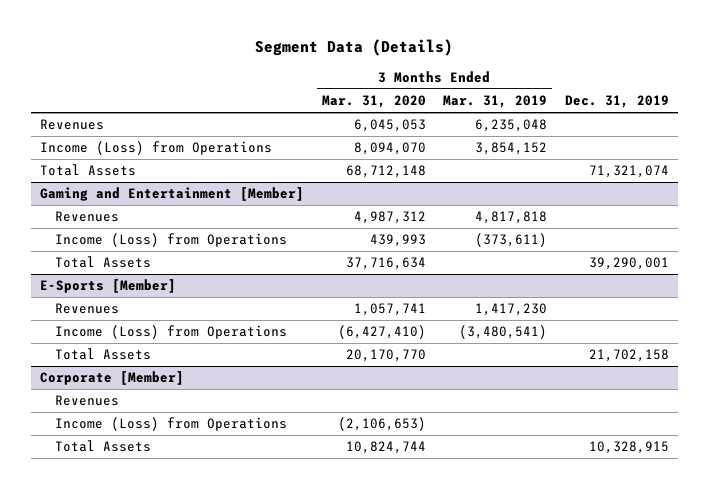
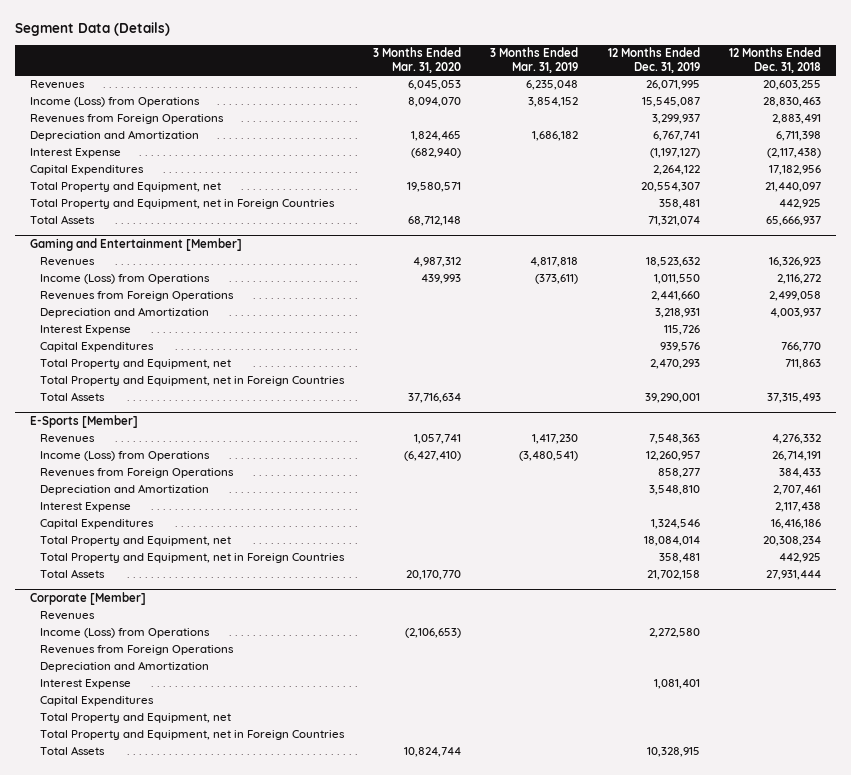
- | 3 Months Ended Mar. 31, 2020 | 3 Months Ended Mar. 31, 2019 | Dec. 31, 2019
+ | 3 Months Ended Mar. 31, 2020 | 3 Months Ended Mar. 31, 2019 | 12 Months Ended Dec. 31, 2019 | 12 Months Ended Dec. 31, 2018
+ Revenues from Foreign Operations | | | 3,299,937 | 2,883,491
+ Depreciation and Amortization | 1,824,465 | 1,686,182 | 6,767,741 | 6,711,398
+ Interest Expense | (682,940) | | (1,197,127) | (2,117,438)
+ Capital Expenditures | | | 2,264,122 | 17,182,956
+ Total Property and Equipment, net | 19,580,571 | | 20,554,307 | 21,440,097
+ Total Property and Equipment, net in Foreign Countries | | | 358,481 | 442,925
@ Gaming and Entertainment [Member]
+ Revenues from Foreign Operations | | | 2,441,660 | 2,499,058
+ Depreciation and Amortization | | | 3,218,931 | 4,003,937
+ Interest Expense | | | 115,726 |
+ Capital Expenditures | | | 939,576 | 766,770
+ Total Property and Equipment, net | | | 2,470,293 | 711,863
+ Total Property and Equipment, net in Foreign Countries
@ E-Sports [Member]
+ Revenues from Foreign Operations | | | 858,277 | 384,433
+ Depreciation and Amortization | | | 3,548,810 | 2,707,461
+ Interest Expense | | | | 2,117,438
+ Capital Expenditures | | | 1,324,546 | 16,416,186
+ Total Property and Equipment, net | | | 18,084,014 | 20,308,234
+ Total Property and Equipment, net in Foreign Countries | | | 358,481 | 442,925
@ Corporate [Member]
+ Revenues from Foreign Operations
+ Depreciation and Amortization
+ Interest Expense | | | 1,081,401 |
+ Capital Expenditures
+ Total Property and Equipment, net
+ Total Property and Equipment, net in Foreign Countries

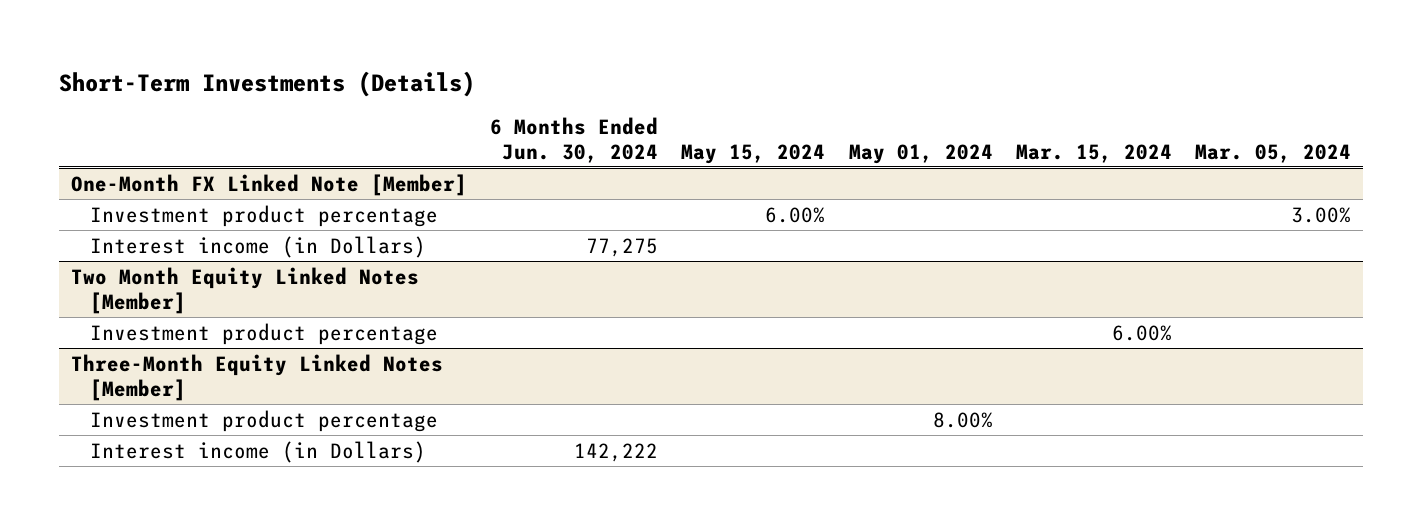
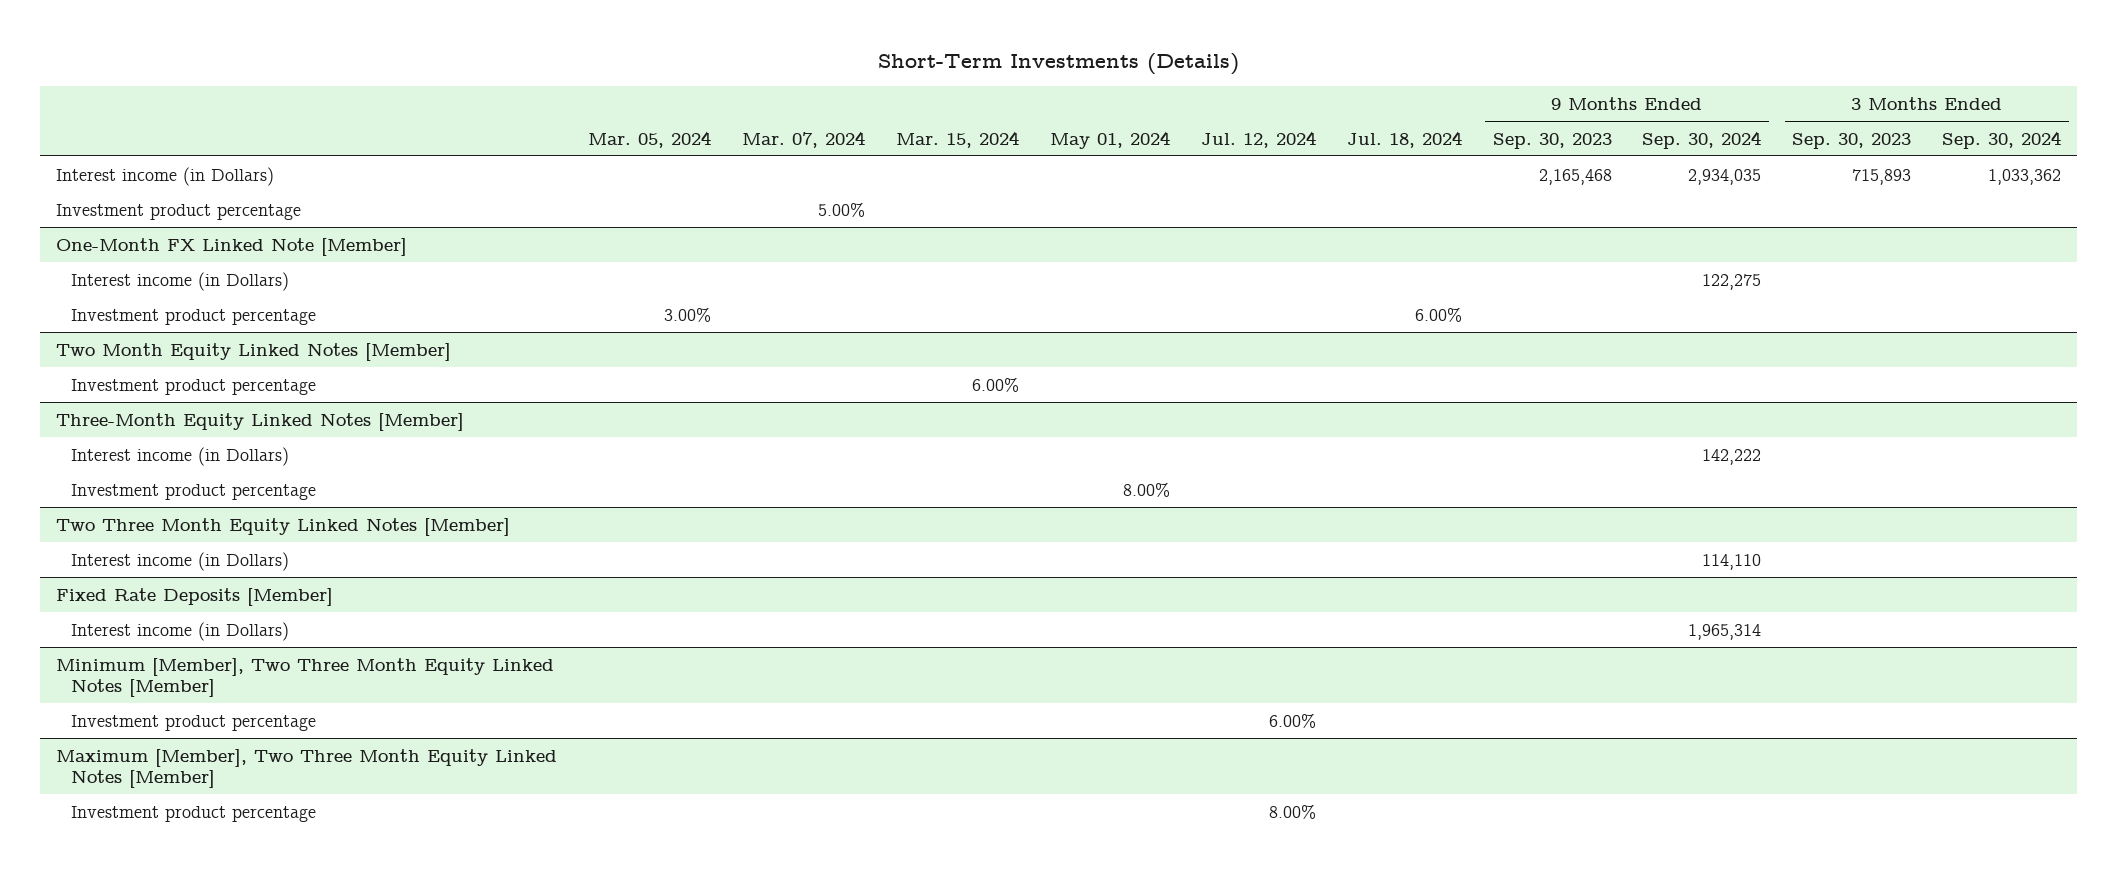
- | 6 Months Ended Jun. 30, 2024 | May 15, 2024 | May 01, 2024 | Mar. 15, 2024 | Mar. 05, 2024
+ | Mar. 05, 2024 | Mar. 07, 2024 | Mar. 15, 2024 | May 01, 2024 | Jul. 12, 2024 | Jul. 18, 2024 | 9 Months Ended Sep. 30, 2023 | 9 Months Ended Sep. 30, 2024 | 3 Months Ended Sep. 30, 2023 | 3 Months Ended Sep. 30, 2024
+ Interest income (in Dollars) | | | | | | | 2,165,468 | 2,934,035 | 715,893 | 1,033,362
+ Investment product percentage | | 5.00% | | | | | | | |
@ One-Month FX Linked Note [Member]
moved down: Investment product percentage | 3.00% | | | | | 6.00% | | | |
@ Three-Month Equity Linked Notes [Member]
moved down: Investment product percentage | | | | 8.00% | | | | | |
+ Two Three Month Equity Linked Notes [Member]
+ Interest income (in Dollars) | | | | | | | | 114,110 | |
+ Fixed Rate Deposits [Member]
+ Interest income (in Dollars) | | | | | | | | 1,965,314 | |
+ Minimum [Member], Two Three Month Equity Linked Notes [Member]
+ Investment product percentage | | | | | 6.00% | | | | |
+ Maximum [Member], Two Three Month Equity Linked Notes [Member]
+ Investment product percentage | | | | | 8.00% | | | | |

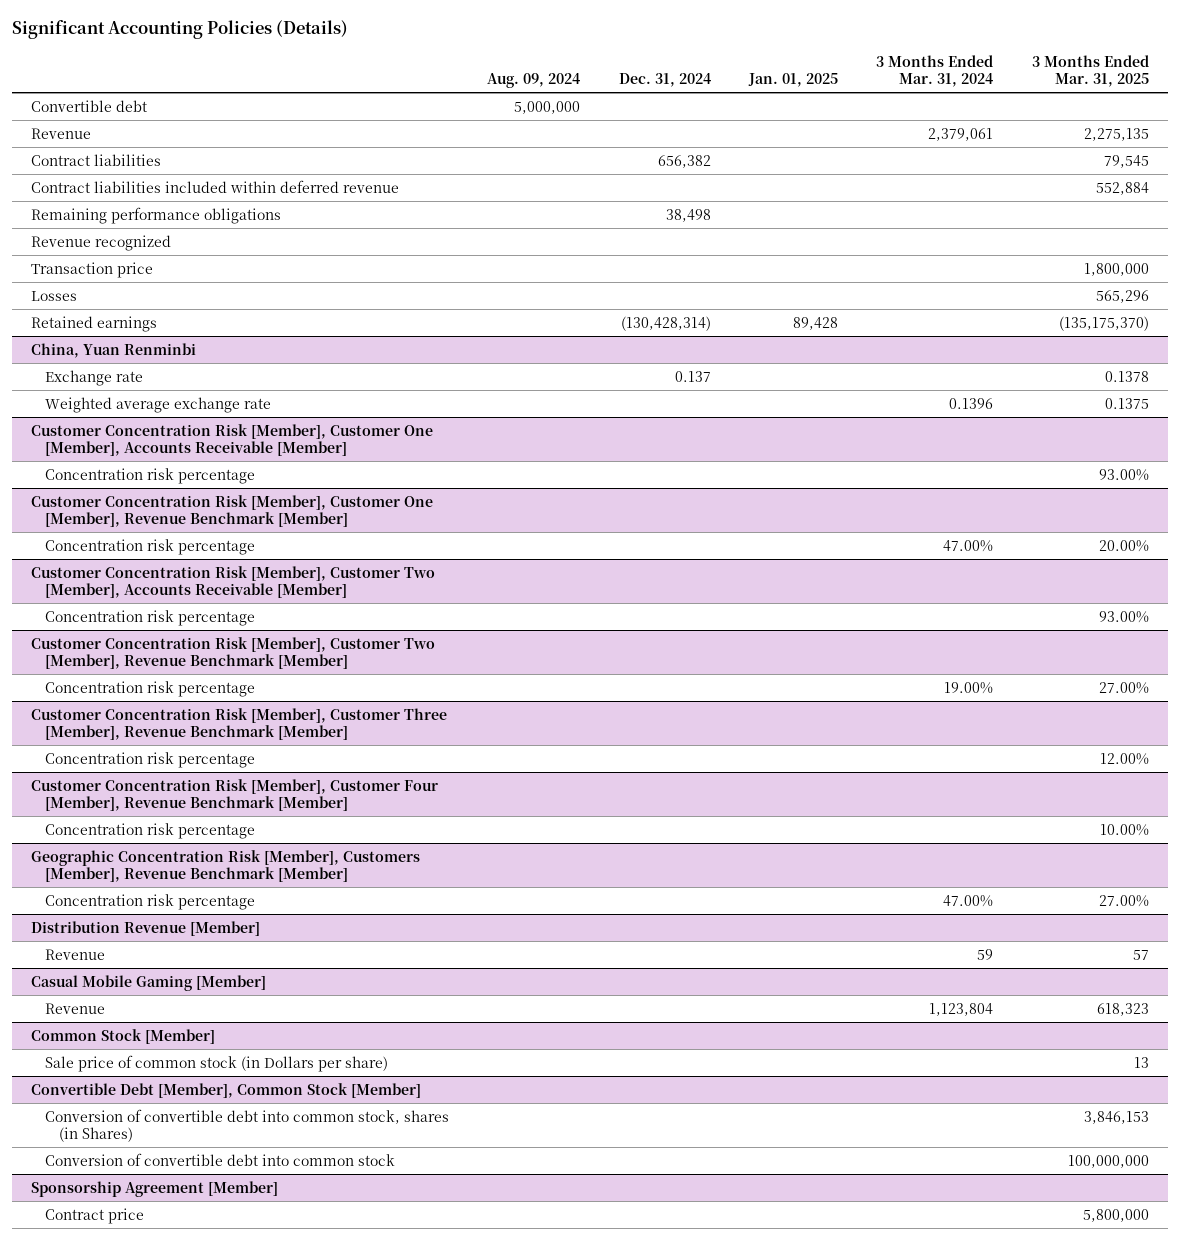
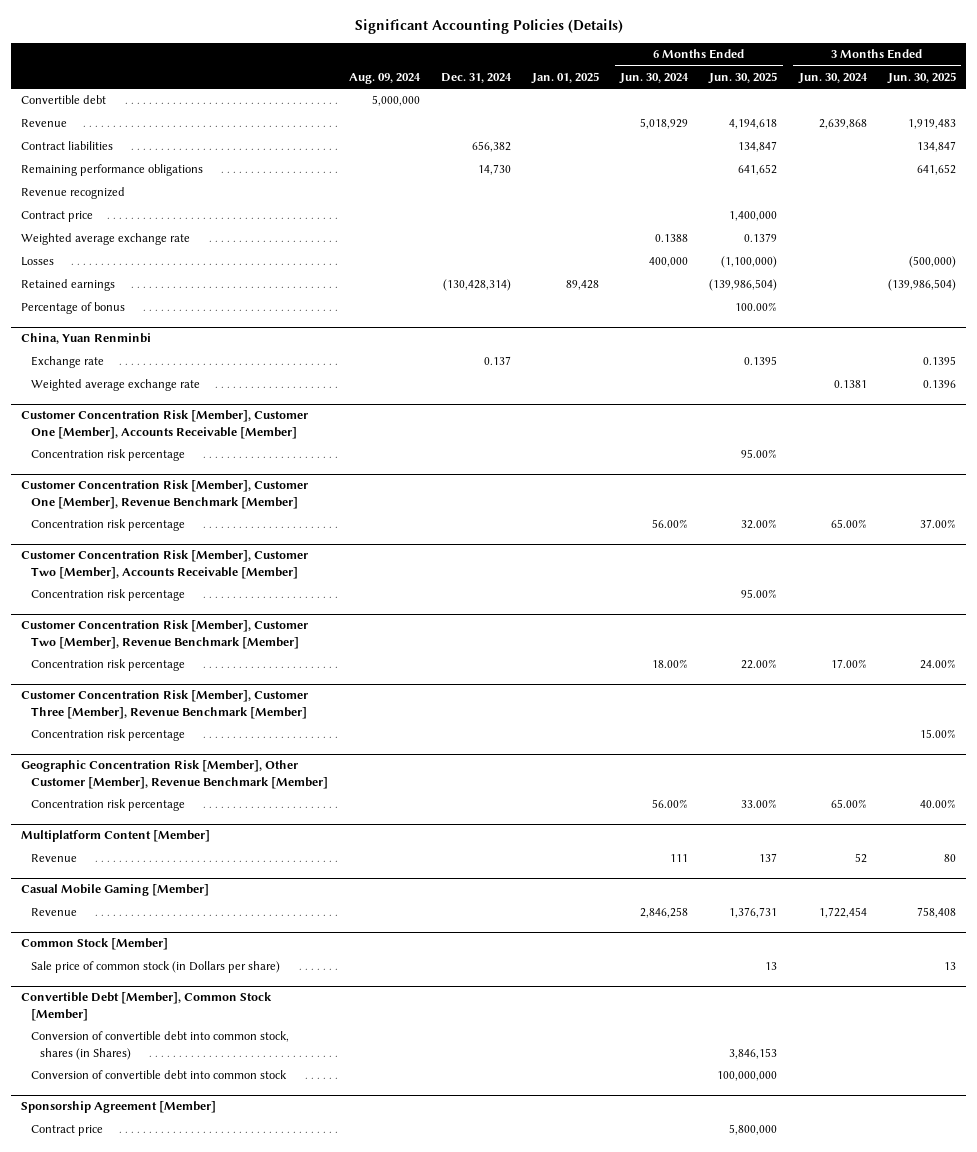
- | Aug. 09, 2024 | Dec. 31, 2024 | Jan. 01, 2025 | 3 Months Ended Mar. 31, 2024 | 3 Months Ended Mar. 31, 2025
+ | Aug. 09, 2024 | Dec. 31, 2024 | Jan. 01, 2025 | 6 Months Ended Jun. 30, 2024 | 6 Months Ended Jun. 30, 2025 | 3 Months Ended Jun. 30, 2024 | 3 Months Ended Jun. 30, 2025
- Contract liabilities included within deferred revenue | | | | | 552,884
- Remaining performance obligations | | 38,498 | | |
+ Remaining performance obligations | | 14,730 | | | 641,652 | | 641,652
- Transaction price | | | | | 1,800,000
+ Contract price | | | | | 1,400,000 | |
+ Weighted average exchange rate | | | | 0.1388 | 0.1379 | |
+ Percentage of bonus | | | | | 100.00% | |
- Customer Concentration Risk [Member], Customer Four [Member], Revenue Benchmark [Member]
- Concentration risk percentage | | | | | 10.00%
- Geographic Concentration Risk [Member], Customers [Member], Revenue Benchmark [Member]
+ Geographic Concentration Risk [Member], Other Customer [Member], Revenue Benchmark [Member]
- Distribution Revenue [Member]
- Revenue | | | | 59 | 57
+ Multiplatform Content [Member]
+ Revenue | | | | 111 | 137 | 52 | 80

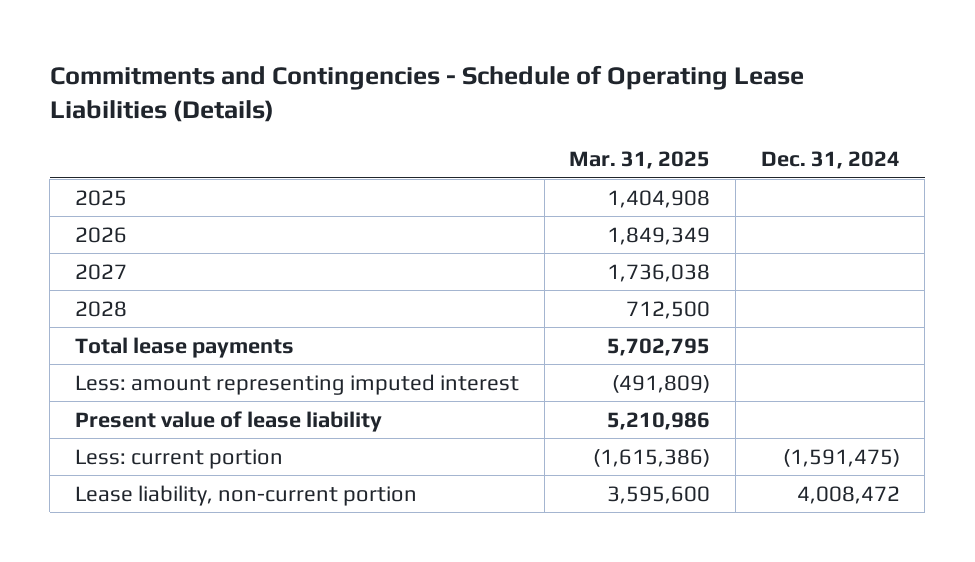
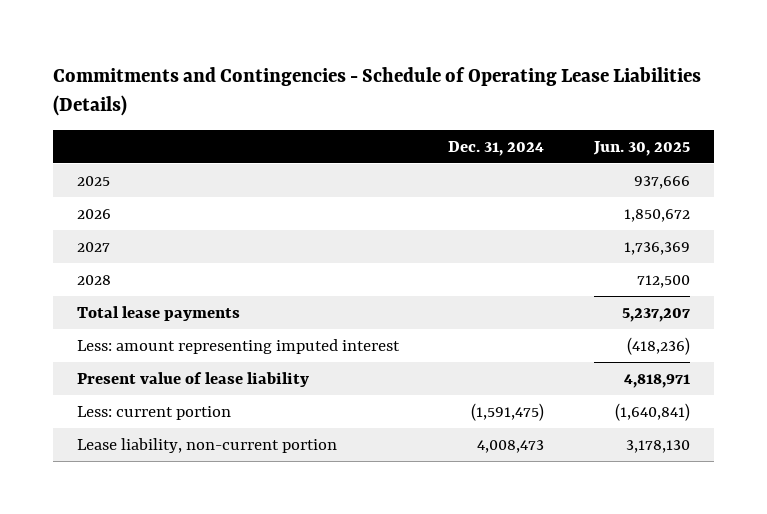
- | Mar. 31, 2025 | Dec. 31, 2024
+ | Dec. 31, 2024 | Jun. 30, 2025
- Lease liability, non-current portion | 3,595,600 | 4,008,472
+ Lease liability, non-current portion | 4,008,473 | 3,178,130

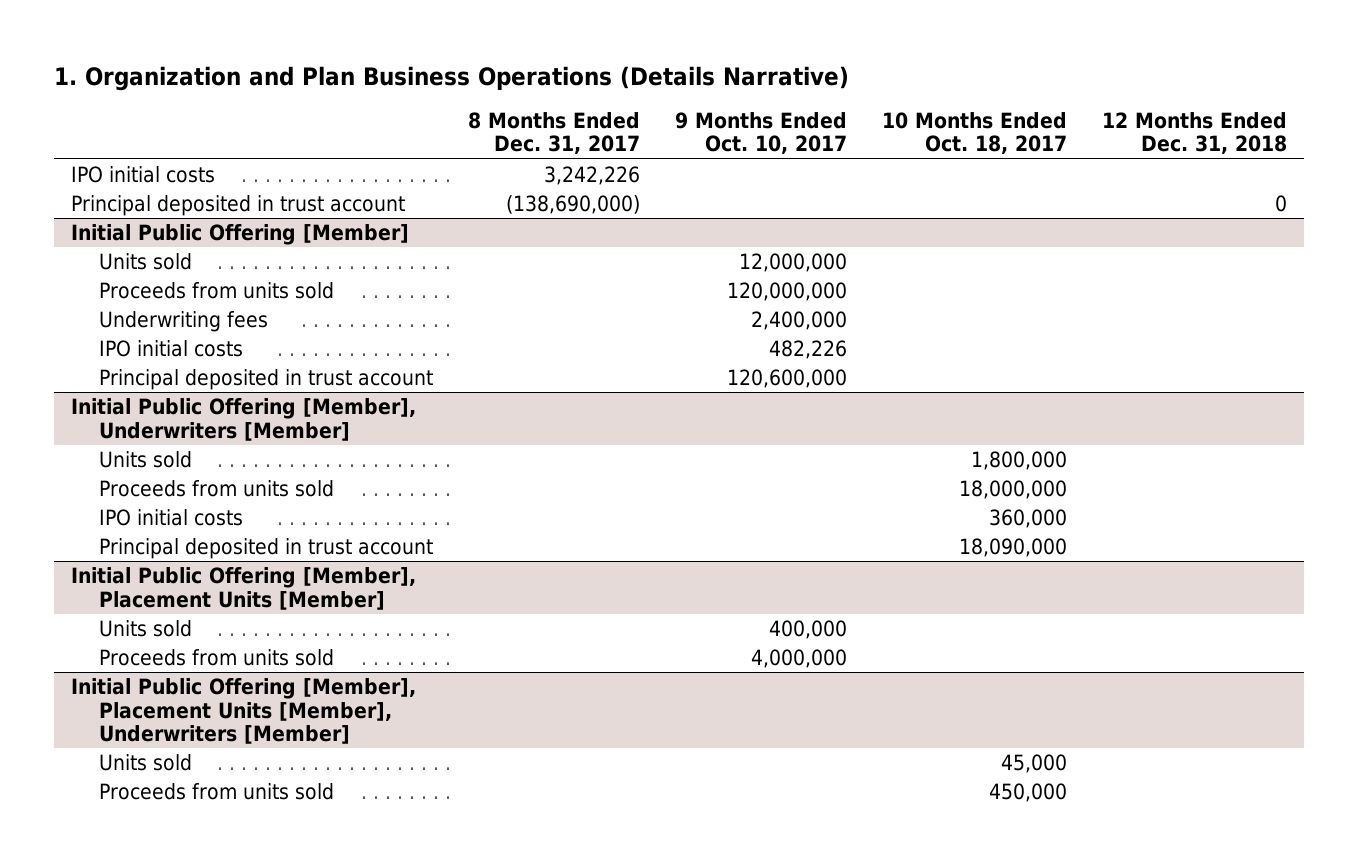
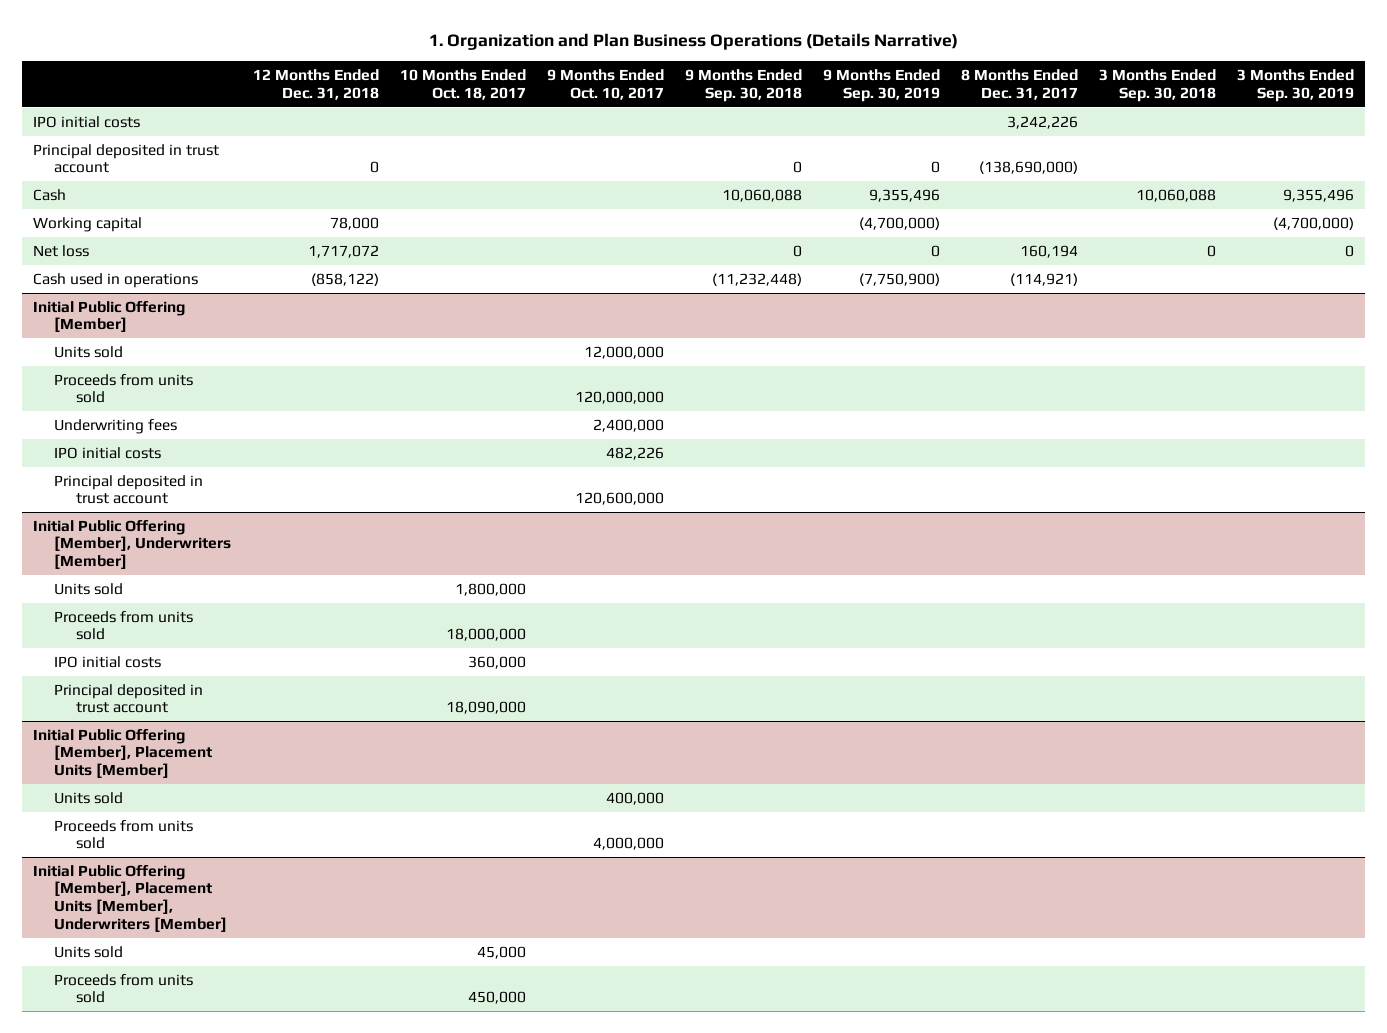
- | 8 Months Ended Dec. 31, 2017 | 9 Months Ended Oct. 10, 2017 | 10 Months Ended Oct. 18, 2017 | 12 Months Ended Dec. 31, 2018
+ | 12 Months Ended Dec. 31, 2018 | 10 Months Ended Oct. 18, 2017 | 9 Months Ended Oct. 10, 2017 | 9 Months Ended Sep. 30, 2018 | 9 Months Ended Sep. 30, 2019 | 8 Months Ended Dec. 31, 2017 | 3 Months Ended Sep. 30, 2018 | 3 Months Ended Sep. 30, 2019
+ Cash | | | | 10,060,088 | 9,355,496 | | 10,060,088 | 9,355,496
+ Working capital | 78,000 | | | | (4,700,000) | | | (4,700,000)
+ Net loss | 1,717,072 | | | 0 | 0 | 160,194 | 0 | 0
+ Cash used in operations | (858,122) | | | (11,232,448) | (7,750,900) | (114,921) | |

